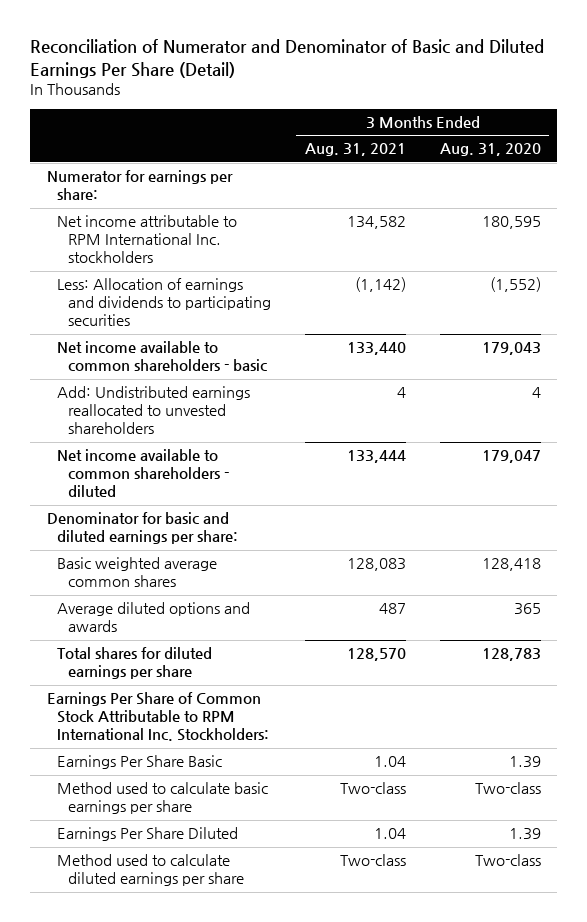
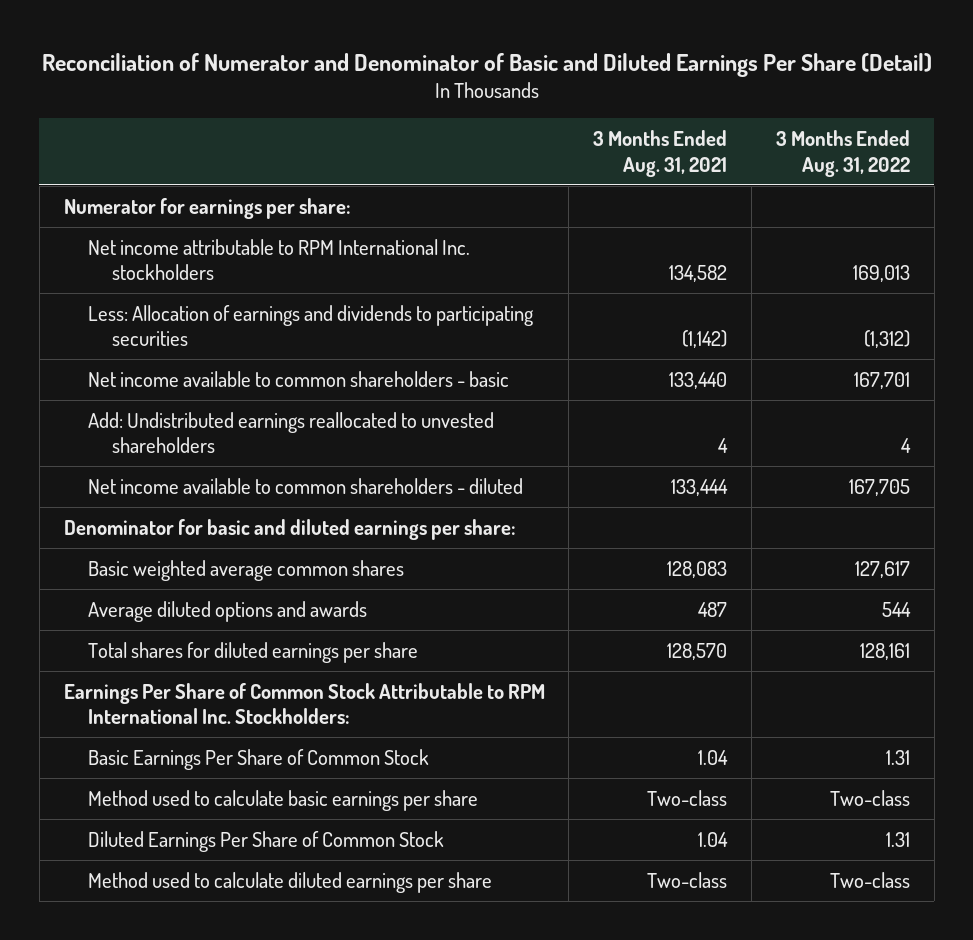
- | 3 Months Ended Aug. 31, 2021 | 3 Months Ended Aug. 31, 2020
+ | 3 Months Ended Aug. 31, 2021 | 3 Months Ended Aug. 31, 2022
- Earnings Per Share Basic | 1.04 | 1.39
+ Basic Earnings Per Share of Common Stock | 1.04 | 1.31
- Earnings Per Share Diluted | 1.04 | 1.39
+ Diluted Earnings Per Share of Common Stock | 1.04 | 1.31

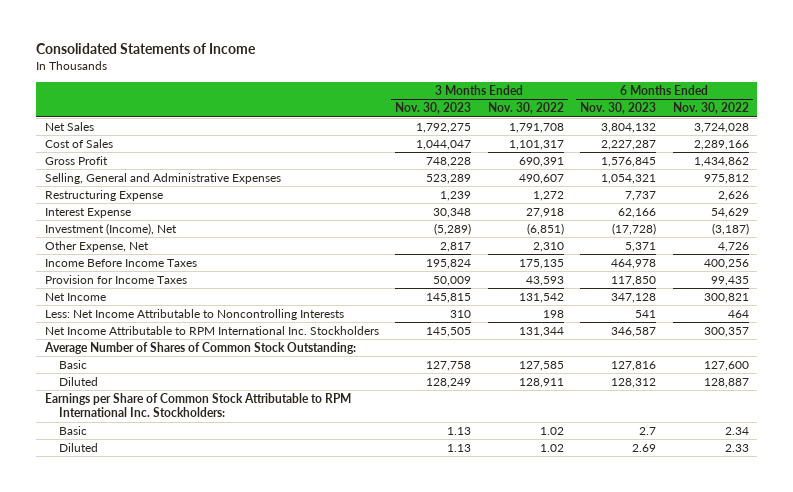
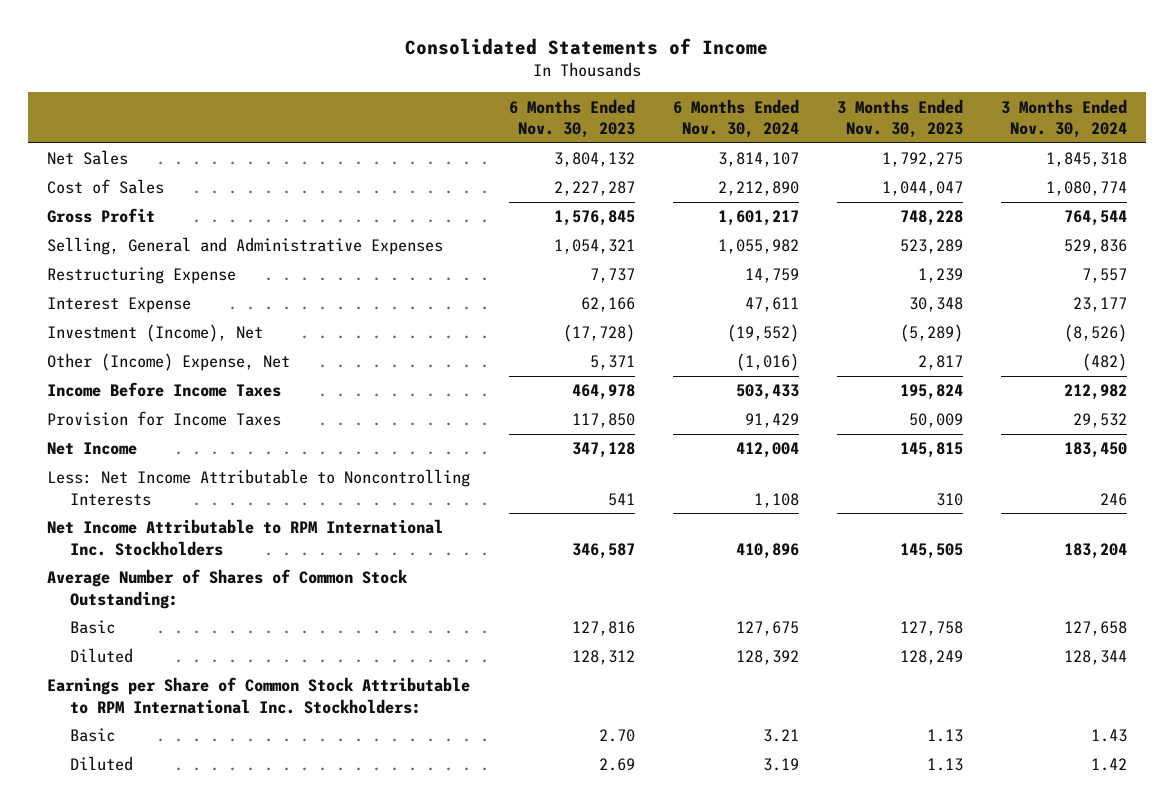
- | 3 Months Ended Nov. 30, 2023 | 3 Months Ended Nov. 30, 2022 | 6 Months Ended Nov. 30, 2023 | 6 Months Ended Nov. 30, 2022
+ | 6 Months Ended Nov. 30, 2023 | 6 Months Ended Nov. 30, 2024 | 3 Months Ended Nov. 30, 2023 | 3 Months Ended Nov. 30, 2024
- Other Expense, Net | 2,817 | 2,310 | 5,371 | 4,726
+ Other (Income) Expense, Net | 5,371 | (1,016) | 2,817 | (482)
- Basic | 1.13 | 1.02 | 2.7 | 2.34
+ Basic | 2.70 | 3.21 | 1.13 | 1.43

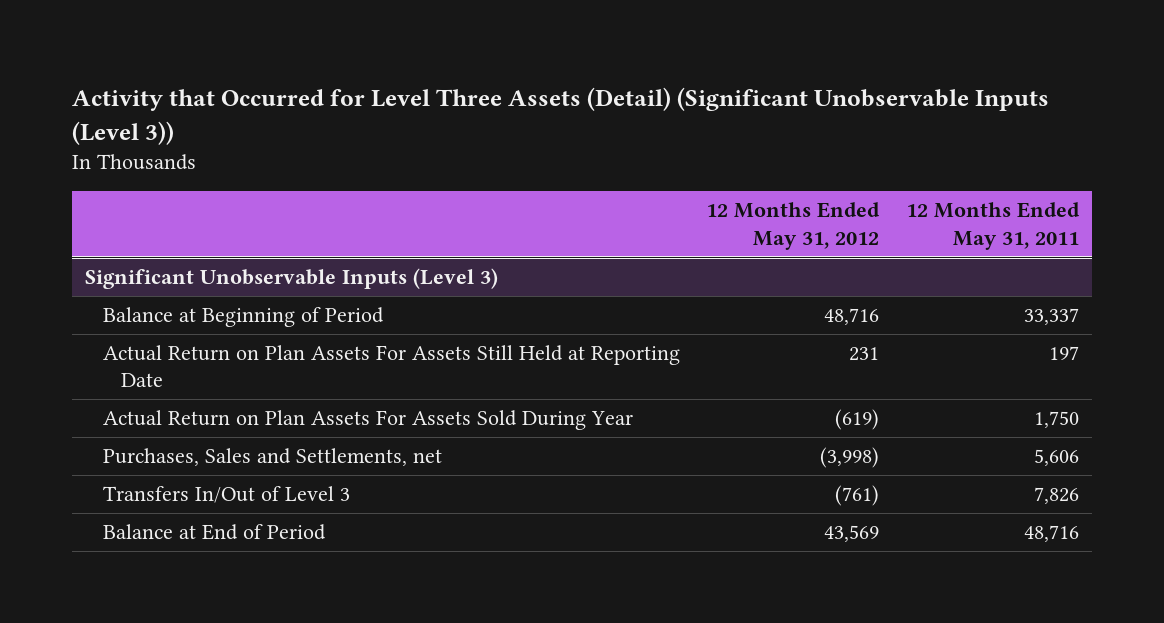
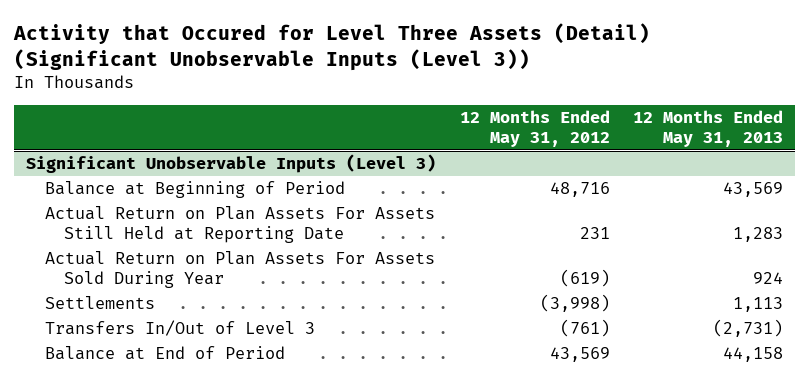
- Activity that Occurred for Level Three Assets (Detail) (Significant Unobservable Inputs (Level 3))
+ Activity that Occured for Level Three Assets (Detail) (Significant Unobservable Inputs (Level 3))
- | 12 Months Ended May 31, 2012 | 12 Months Ended May 31, 2011
+ | 12 Months Ended May 31, 2012 | 12 Months Ended May 31, 2013
@ Significant Unobservable Inputs (Level 3)
- Purchases, Sales and Settlements, net | (3,998) | 5,606
+ Settlements | (3,998) | 1,113

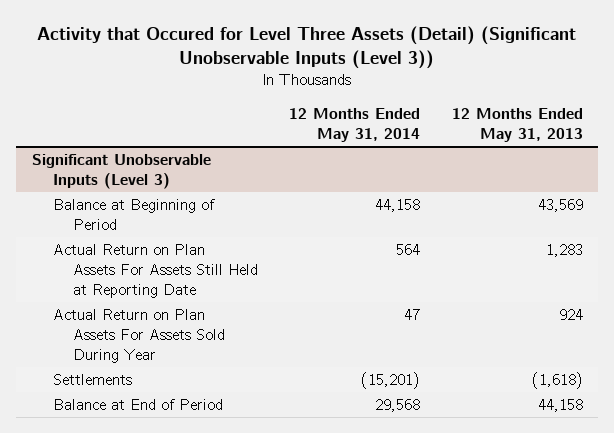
- | 12 Months Ended May 31, 2012 | 12 Months Ended May 31, 2013
+ | 12 Months Ended May 31, 2014 | 12 Months Ended May 31, 2013
@ Significant Unobservable Inputs (Level 3)
- Settlements | (3,998) | 1,113
- Transfers In/Out of Level 3 | (761) | (2,731)
+ Settlements | (15,201) | (1,618)

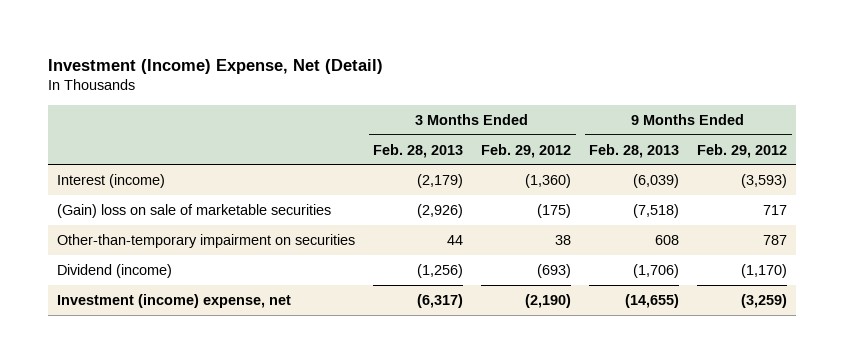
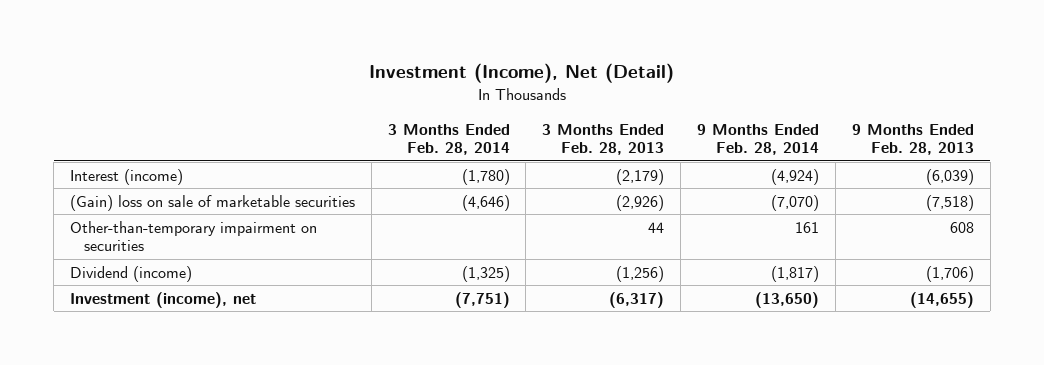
- Investment (Income) Expense, Net (Detail)
+ Investment (Income), Net (Detail)
- | 3 Months Ended Feb. 28, 2013 | 3 Months Ended Feb. 29, 2012 | 9 Months Ended Feb. 28, 2013 | 9 Months Ended Feb. 29, 2012
+ | 3 Months Ended Feb. 28, 2014 | 3 Months Ended Feb. 28, 2013 | 9 Months Ended Feb. 28, 2014 | 9 Months Ended Feb. 28, 2013
- Investment (income) expense, net | (6,317) | (2,190) | (14,655) | (3,259)
+ Investment (income), net | (7,751) | (6,317) | (13,650) | (14,655)

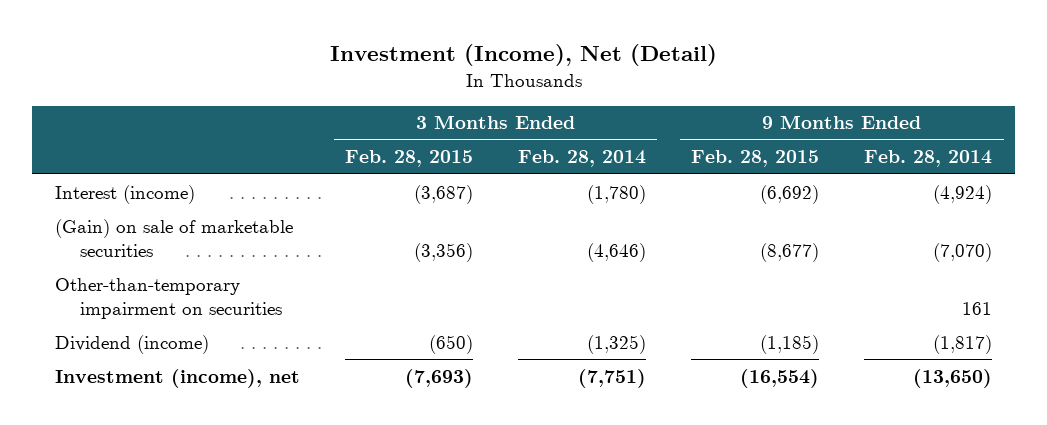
- | 3 Months Ended Feb. 28, 2014 | 3 Months Ended Feb. 28, 2013 | 9 Months Ended Feb. 28, 2014 | 9 Months Ended Feb. 28, 2013
+ | 3 Months Ended Feb. 28, 2015 | 3 Months Ended Feb. 28, 2014 | 9 Months Ended Feb. 28, 2015 | 9 Months Ended Feb. 28, 2014
- (Gain) loss on sale of marketable securities | (4,646) | (2,926) | (7,070) | (7,518)
+ (Gain) on sale of marketable securities | (3,356) | (4,646) | (8,677) | (7,070)

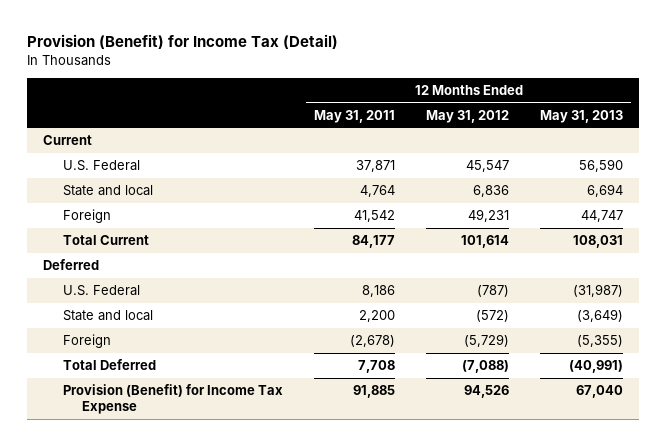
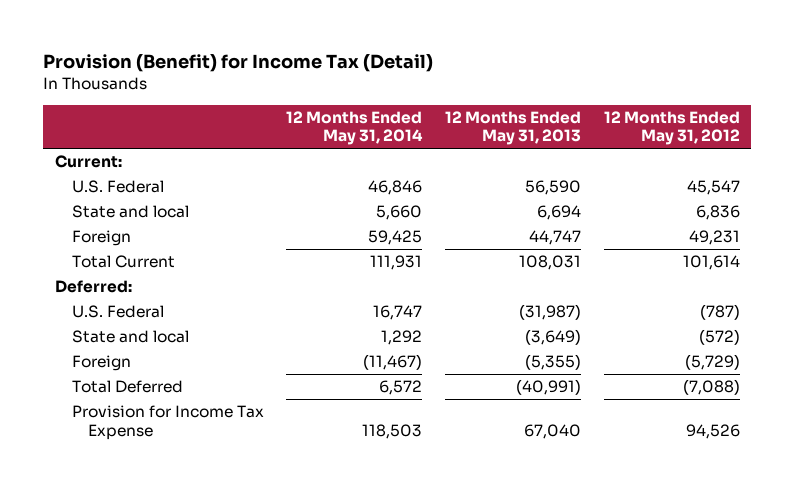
- | 12 Months Ended May 31, 2011 | 12 Months Ended May 31, 2012 | 12 Months Ended May 31, 2013
+ | 12 Months Ended May 31, 2014 | 12 Months Ended May 31, 2013 | 12 Months Ended May 31, 2012
- Current
+ Current:
- Deferred
+ Deferred:
- Provision (Benefit) for Income Tax Expense | 91,885 | 94,526 | 67,040
+ Provision for Income Tax Expense | 118,503 | 67,040 | 94,526

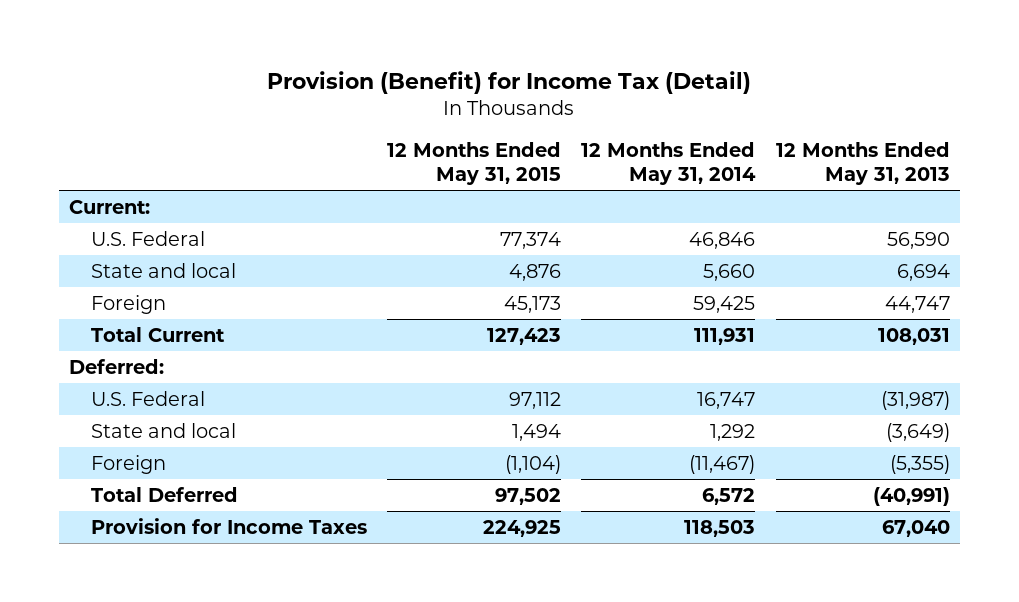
- | 12 Months Ended May 31, 2014 | 12 Months Ended May 31, 2013 | 12 Months Ended May 31, 2012
+ | 12 Months Ended May 31, 2015 | 12 Months Ended May 31, 2014 | 12 Months Ended May 31, 2013
- Provision for Income Tax Expense | 118,503 | 67,040 | 94,526
+ Provision for Income Taxes | 224,925 | 118,503 | 67,040

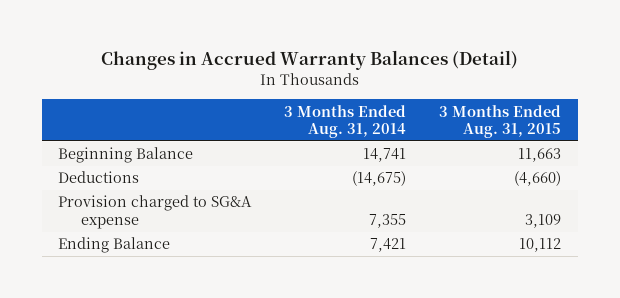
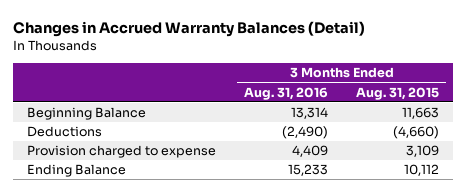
- | 3 Months Ended Aug. 31, 2014 | 3 Months Ended Aug. 31, 2015
+ | 3 Months Ended Aug. 31, 2016 | 3 Months Ended Aug. 31, 2015
- Provision charged to SG&A expense | 7,355 | 3,109
+ Provision charged to expense | 4,409 | 3,109

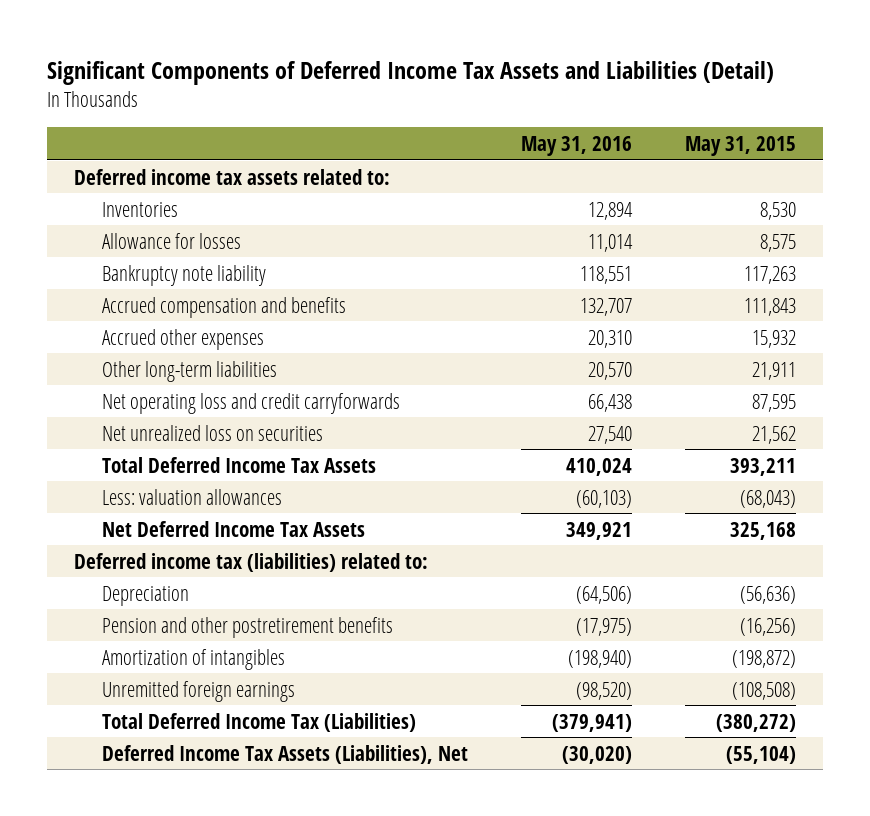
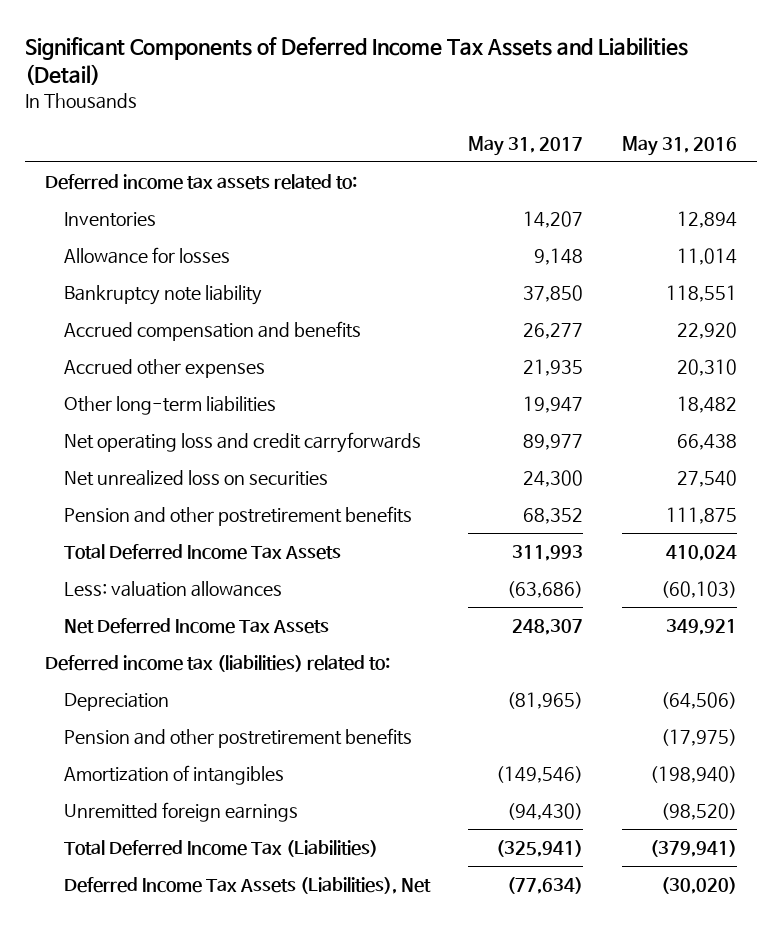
- | May 31, 2016 | May 31, 2015
+ | May 31, 2017 | May 31, 2016
- Accrued compensation and benefits | 132,707 | 111,843
+ Accrued compensation and benefits | 26,277 | 22,920
- Other long-term liabilities | 20,570 | 21,911
+ Other long-term liabilities | 19,947 | 18,482
+ Pension and other postretirement benefits | 68,352 | 111,875

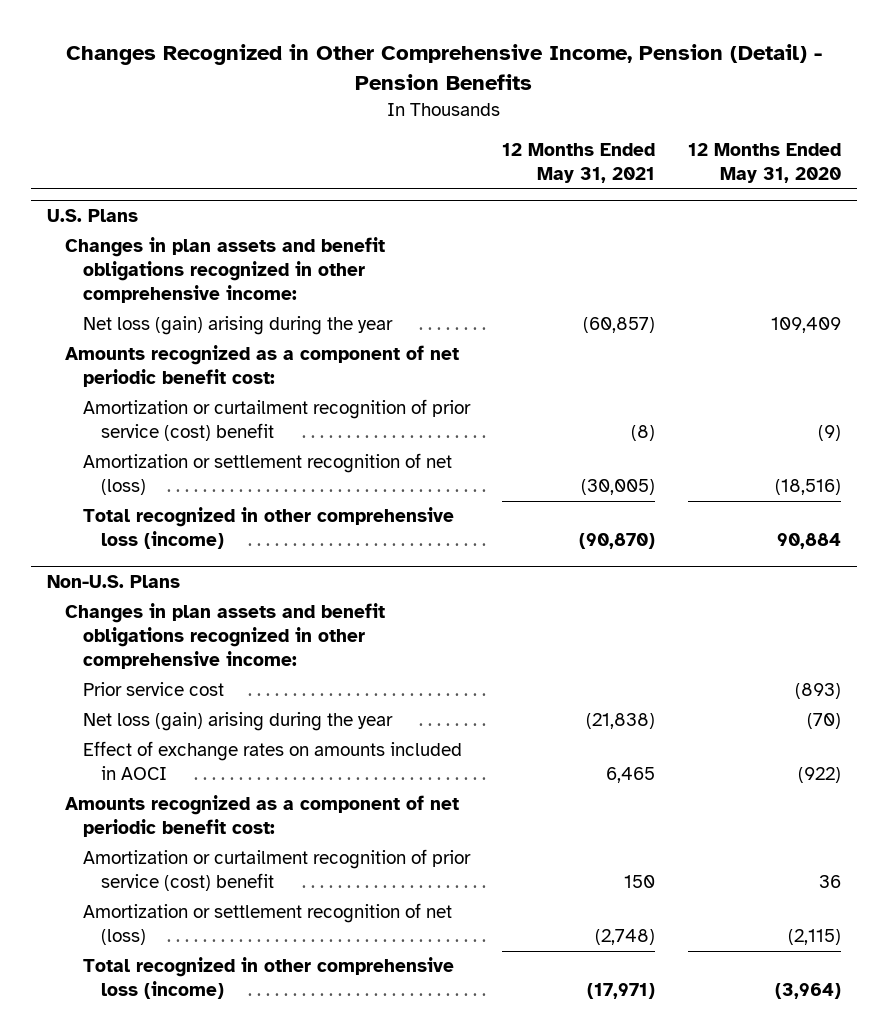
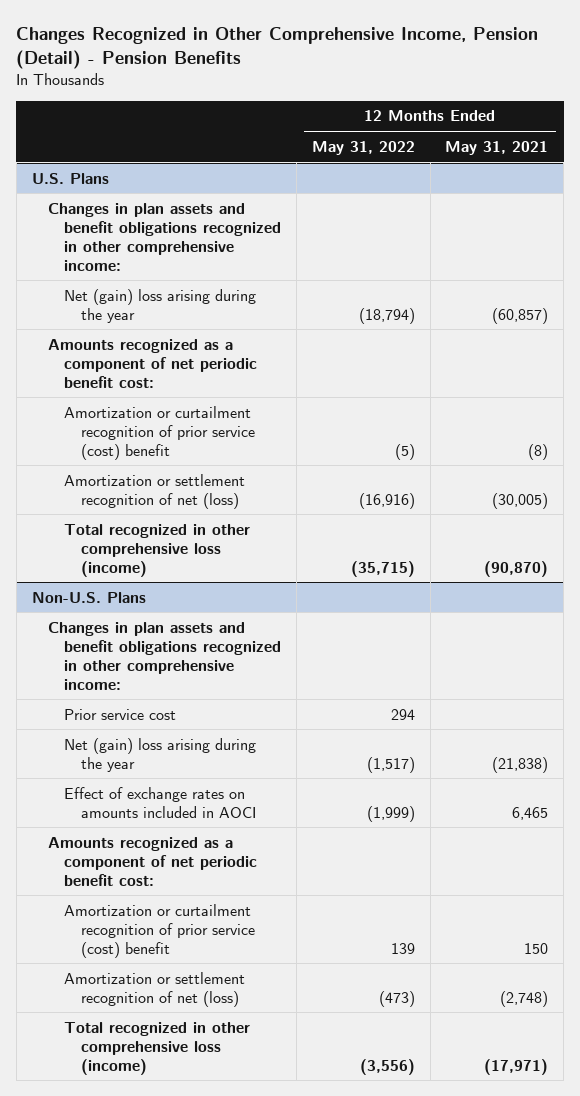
- | 12 Months Ended May 31, 2021 | 12 Months Ended May 31, 2020
+ | 12 Months Ended May 31, 2022 | 12 Months Ended May 31, 2021
@ U.S. Plans
- Net loss (gain) arising during the year | (60,857) | 109,409
+ Net (gain) loss arising during the year | (18,794) | (60,857)
@ Non-U.S. Plans
- Net loss (gain) arising during the year | (21,838) | (70)
+ Net (gain) loss arising during the year | (1,517) | (21,838)

